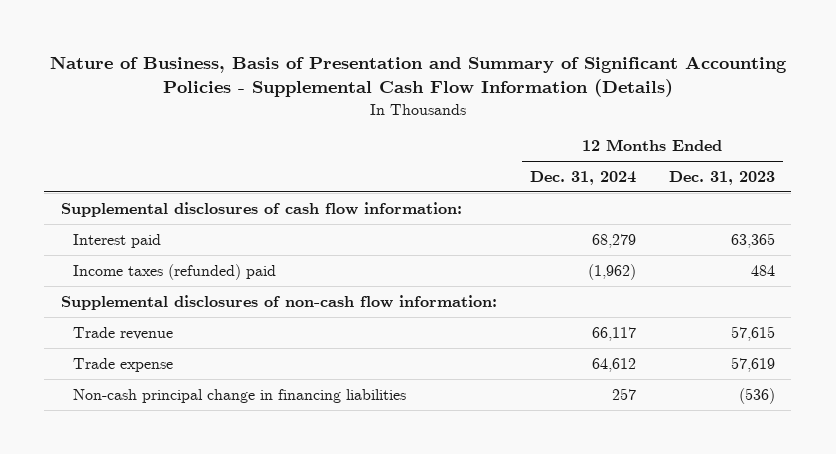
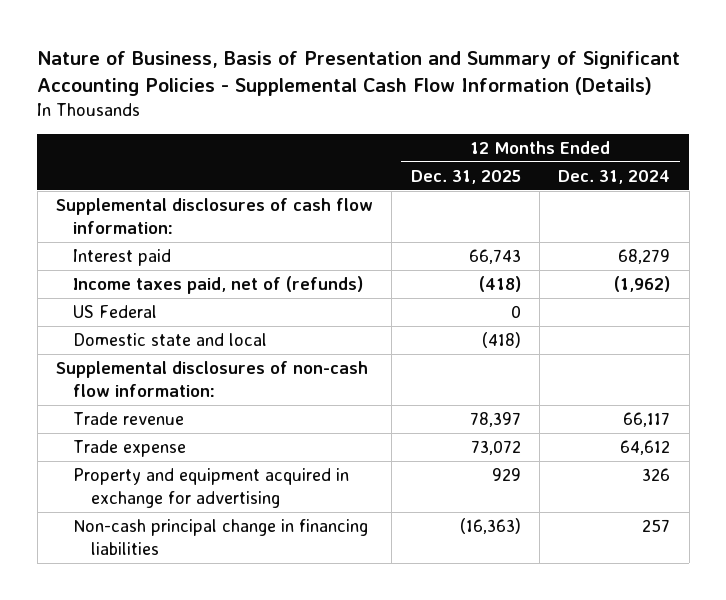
- | 12 Months Ended Dec. 31, 2024 | 12 Months Ended Dec. 31, 2023
+ | 12 Months Ended Dec. 31, 2025 | 12 Months Ended Dec. 31, 2024
- Income taxes (refunded) paid | (1,962) | 484
+ Income taxes paid, net of (refunds) | (418) | (1,962)
+ US Federal | 0 |
+ Domestic state and local | (418) |
+ Property and equipment acquired in exchange for advertising | 929 | 326

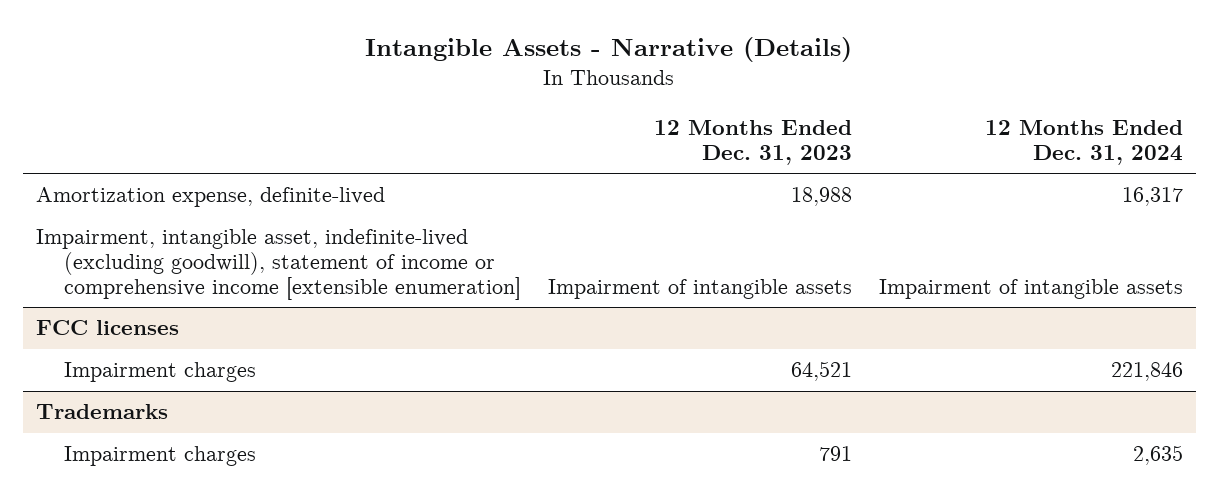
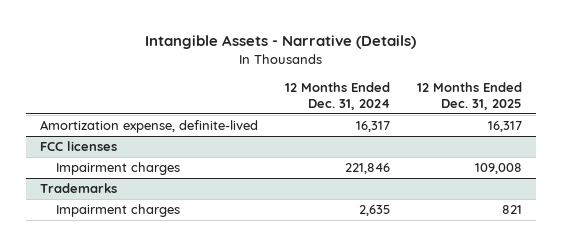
- | 12 Months Ended Dec. 31, 2023 | 12 Months Ended Dec. 31, 2024
+ | 12 Months Ended Dec. 31, 2024 | 12 Months Ended Dec. 31, 2025
- Impairment, intangible asset, indefinite-lived (excluding goodwill), statement of income or comprehensive income [extensible enumeration] | Impairment of intangible assets | Impairment of intangible assets

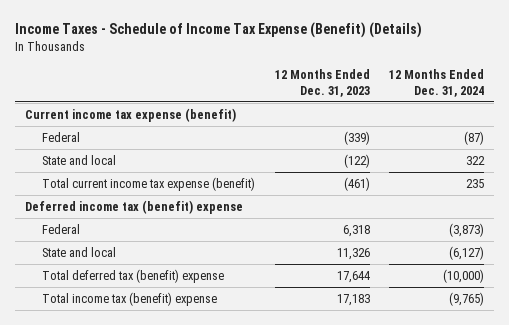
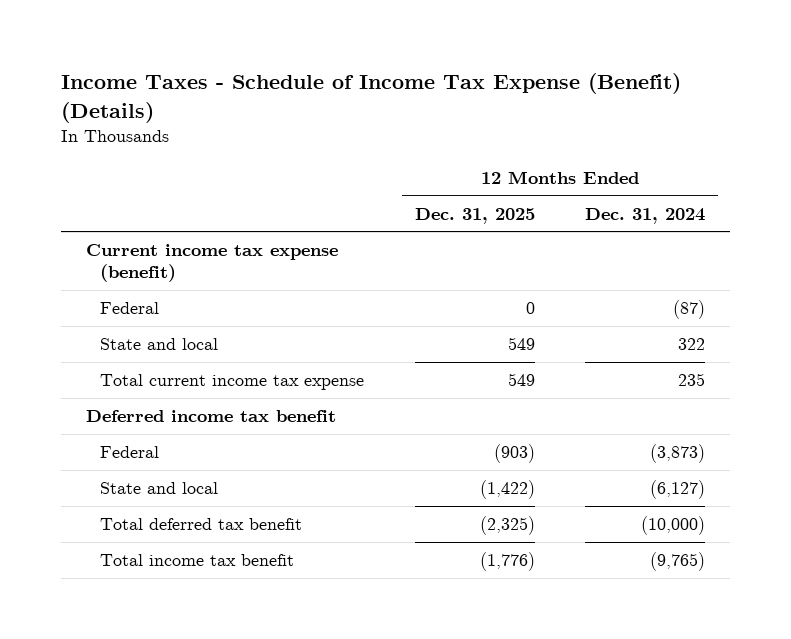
- | 12 Months Ended Dec. 31, 2023 | 12 Months Ended Dec. 31, 2024
+ | 12 Months Ended Dec. 31, 2025 | 12 Months Ended Dec. 31, 2024
- Total current income tax expense (benefit) | (461) | 235
- Deferred income tax (benefit) expense
+ Total current income tax expense | 549 | 235
+ Deferred income tax benefit
- Total deferred tax (benefit) expense | 17,644 | (10,000)
- Total income tax (benefit) expense | 17,183 | (9,765)
+ Total deferred tax benefit | (2,325) | (10,000)
+ Total income tax benefit | (1,776) | (9,765)

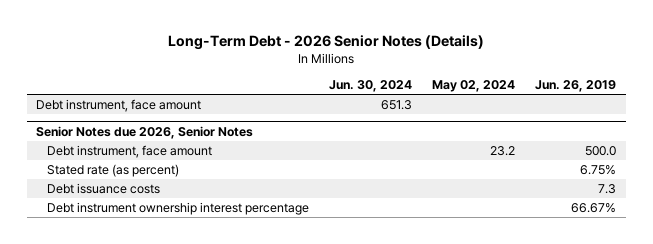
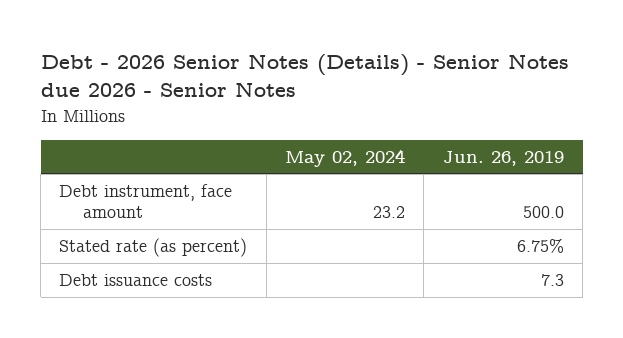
- Long-Term Debt - 2026 Senior Notes (Details)
+ Debt - 2026 Senior Notes (Details) - Senior Notes due 2026 - Senior Notes
- | Jun. 30, 2024 | May 02, 2024 | Jun. 26, 2019
+ | May 02, 2024 | Jun. 26, 2019
- Debt instrument, face amount | 651.3 | |
- Senior Notes due 2026, Senior Notes
- Debt instrument ownership interest percentage | | | 66.67%

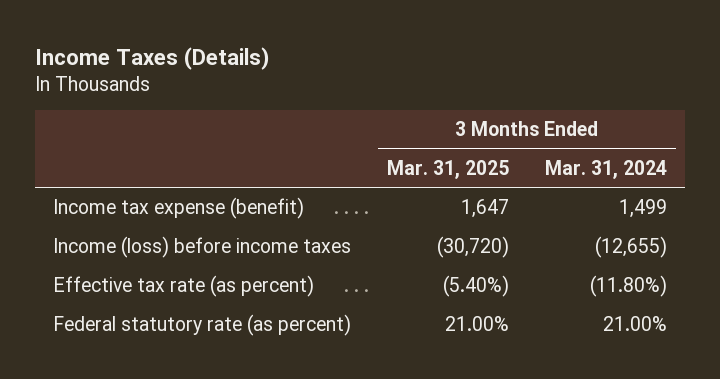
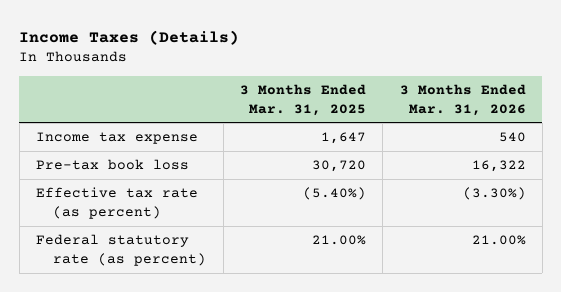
- | 3 Months Ended Mar. 31, 2025 | 3 Months Ended Mar. 31, 2024
+ | 3 Months Ended Mar. 31, 2025 | 3 Months Ended Mar. 31, 2026
- Income tax expense (benefit) | 1,647 | 1,499
- Income (loss) before income taxes | (30,720) | (12,655)
+ Income tax expense | 1,647 | 540
+ Pre-tax book loss | 30,720 | 16,322

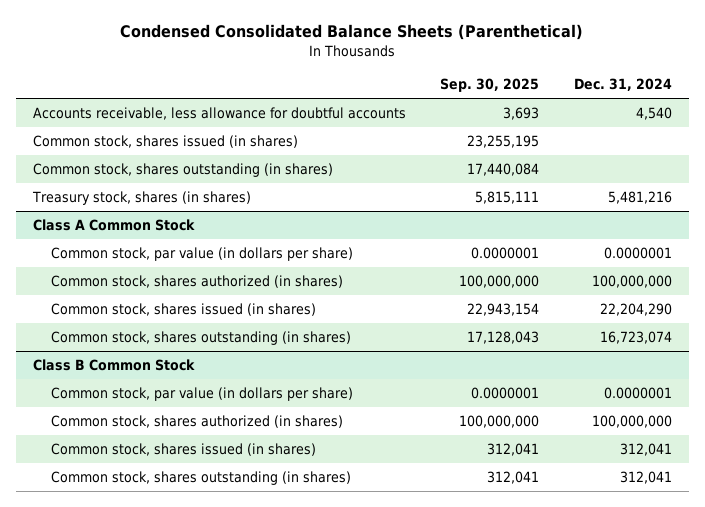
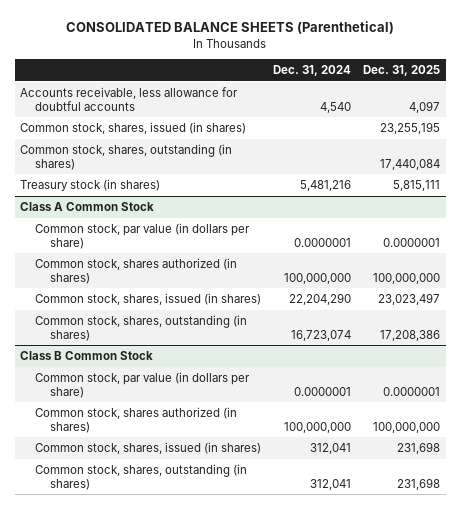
- Condensed Consolidated Balance Sheets (Parenthetical)
+ CONSOLIDATED BALANCE SHEETS (Parenthetical)
- | Sep. 30, 2025 | Dec. 31, 2024
+ | Dec. 31, 2024 | Dec. 31, 2025
- Common stock, shares issued (in shares) | 23,255,195 |
- Common stock, shares outstanding (in shares) | 17,440,084 |
- Treasury stock, shares (in shares) | 5,815,111 | 5,481,216
+ Common stock, shares, issued (in shares) | | 23,255,195
+ Common stock, shares, outstanding (in shares) | | 17,440,084
+ Treasury stock (in shares) | 5,481,216 | 5,815,111
@ Class A Common Stock
- Common stock, shares issued (in shares) | 22,943,154 | 22,204,290
- Common stock, shares outstanding (in shares) | 17,128,043 | 16,723,074
+ Common stock, shares, issued (in shares) | 22,204,290 | 23,023,497
+ Common stock, shares, outstanding (in shares) | 16,723,074 | 17,208,386
@ Class B Common Stock
- Common stock, shares issued (in shares) | 312,041 | 312,041
- Common stock, shares outstanding (in shares) | 312,041 | 312,041
+ Common stock, shares, issued (in shares) | 312,041 | 231,698
+ Common stock, shares, outstanding (in shares) | 312,041 | 231,698

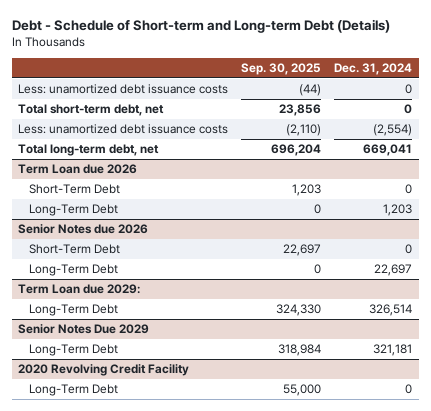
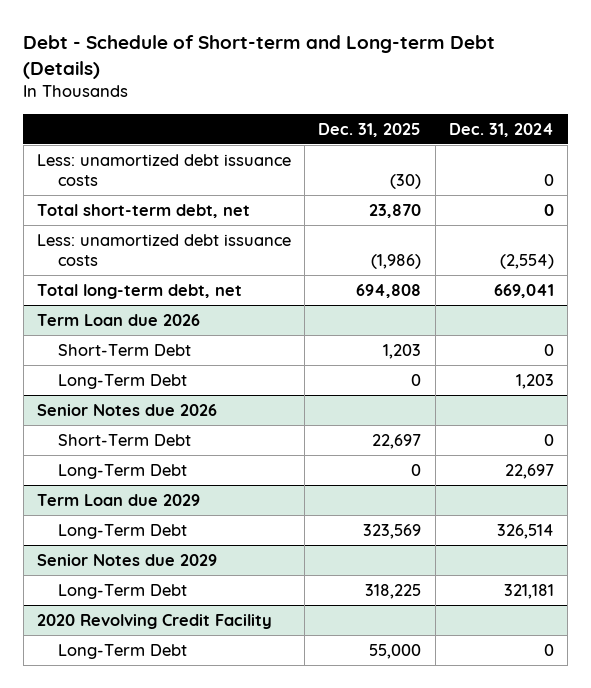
- | Sep. 30, 2025 | Dec. 31, 2024
+ | Dec. 31, 2025 | Dec. 31, 2024
- Term Loan due 2029:
+ Term Loan due 2029
- Senior Notes Due 2029
+ Senior Notes due 2029

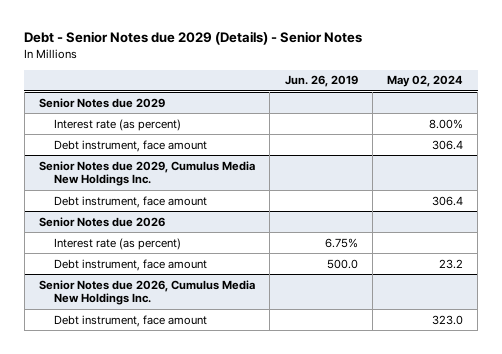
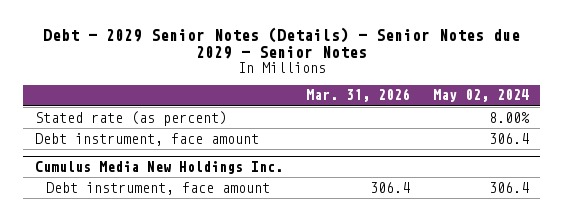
- Debt - Senior Notes due 2029 (Details) - Senior Notes
+ Debt - 2029 Senior Notes (Details) - Senior Notes due 2029 - Senior Notes
- | Jun. 26, 2019 | May 02, 2024
+ | Mar. 31, 2026 | May 02, 2024
- Senior Notes due 2029
- Interest rate (as percent) | | 8.00%
+ Stated rate (as percent) | | 8.00%
- Senior Notes due 2029, Cumulus Media New Holdings Inc.
+ Cumulus Media New Holdings Inc.
- Senior Notes due 2026
- Interest rate (as percent) | 6.75% |
- Debt instrument, face amount | 500.0 | 23.2
- Senior Notes due 2026, Cumulus Media New Holdings Inc.
- Debt instrument, face amount | | 323.0

